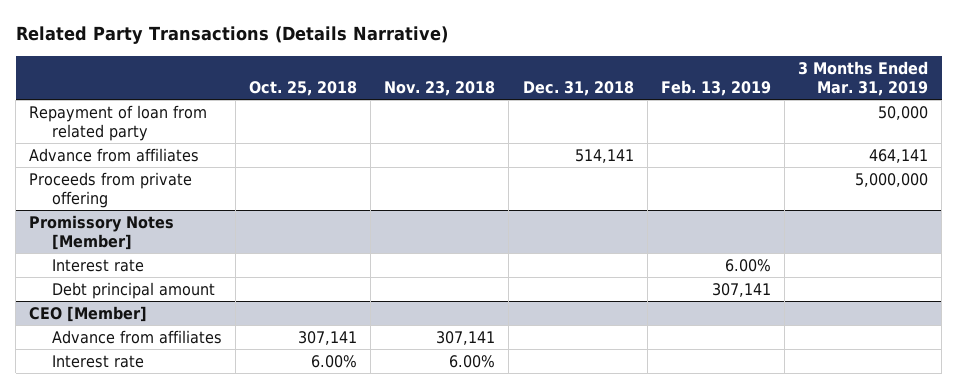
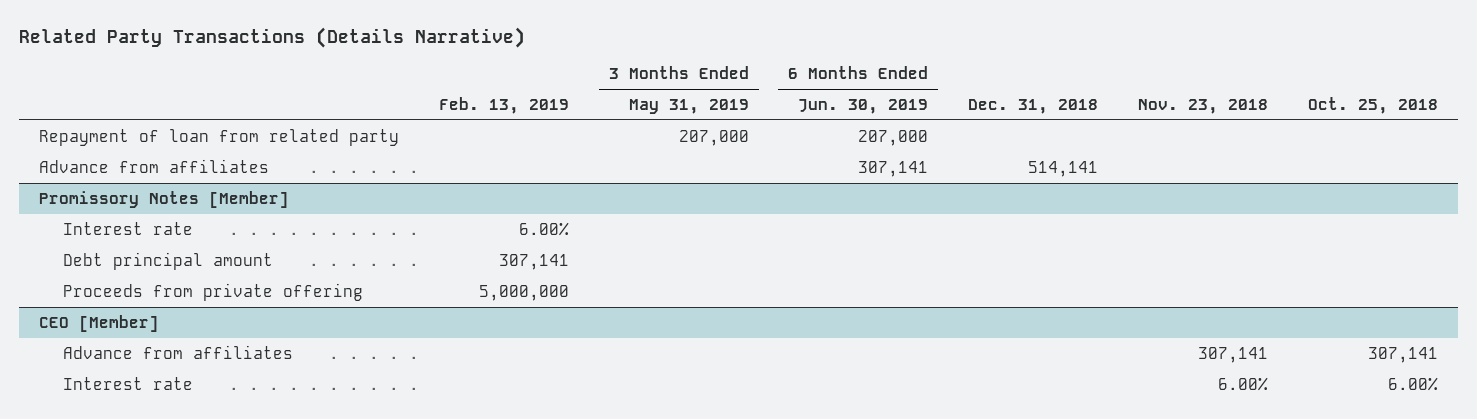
- | Oct. 25, 2018 | Nov. 23, 2018 | Dec. 31, 2018 | Feb. 13, 2019 | 3 Months Ended Mar. 31, 2019
+ | Feb. 13, 2019 | 3 Months Ended May 31, 2019 | 6 Months Ended Jun. 30, 2019 | Dec. 31, 2018 | Nov. 23, 2018 | Oct. 25, 2018
- Proceeds from private offering | | | | | 5,000,000
@ Promissory Notes [Member]
+ Proceeds from private offering | 5,000,000 | | | | |

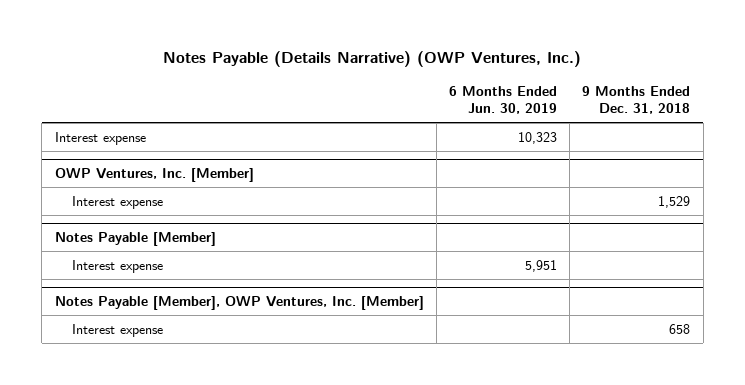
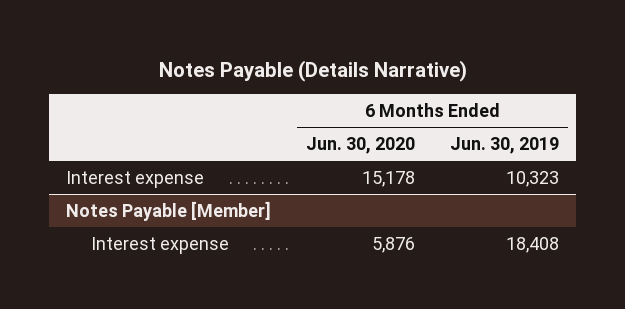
- Notes Payable (Details Narrative) (OWP Ventures, Inc.)
+ Notes Payable (Details Narrative)
- | 6 Months Ended Jun. 30, 2019 | 9 Months Ended Dec. 31, 2018
+ | 6 Months Ended Jun. 30, 2020 | 6 Months Ended Jun. 30, 2019
- OWP Ventures, Inc. [Member]
- Interest expense | | 1,529
@ Notes Payable [Member]
- Interest expense | 5,951 |
- Notes Payable [Member], OWP Ventures, Inc. [Member]
- Interest expense | | 658
@ Notes Payable [Member]
+ Interest expense | 5,876 | 18,408

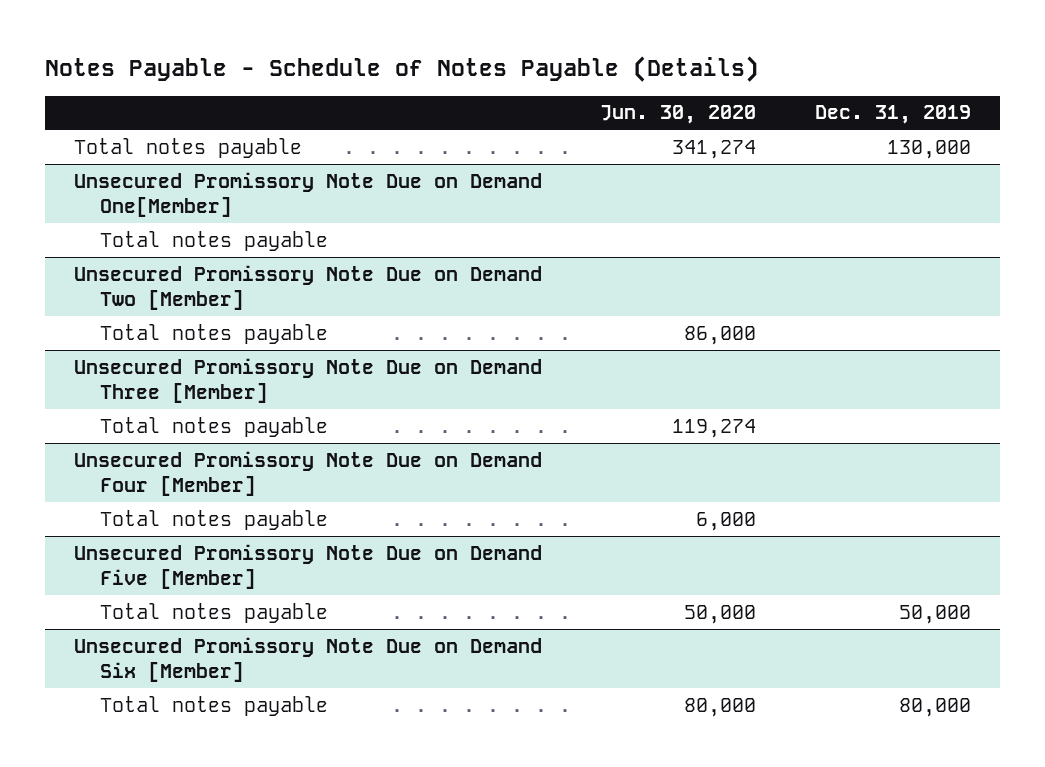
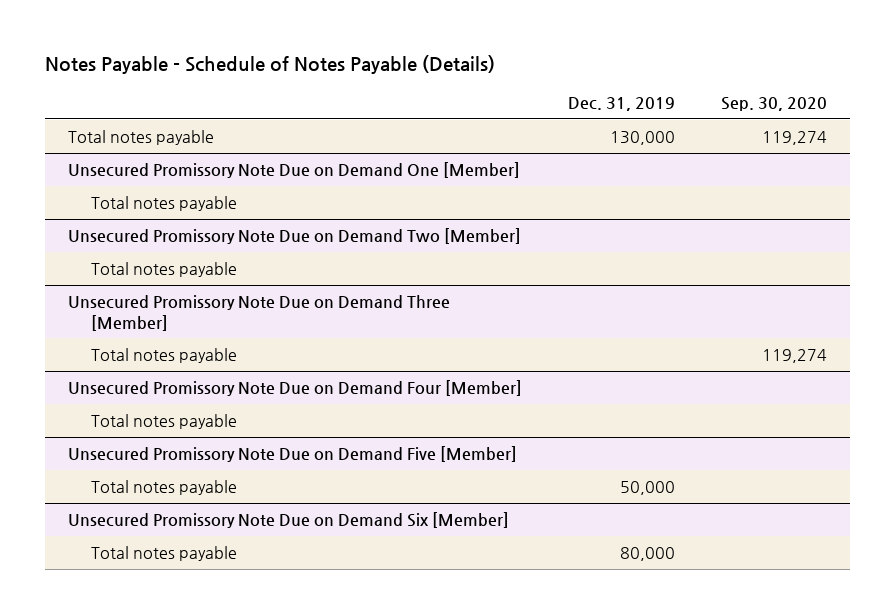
- | Jun. 30, 2020 | Dec. 31, 2019
+ | Dec. 31, 2019 | Sep. 30, 2020
- Unsecured Promissory Note Due on Demand One[Member]
+ Unsecured Promissory Note Due on Demand One [Member]

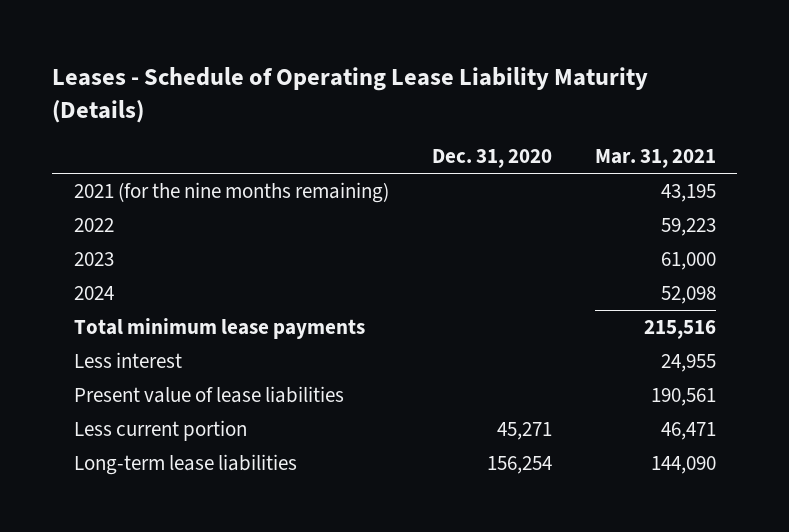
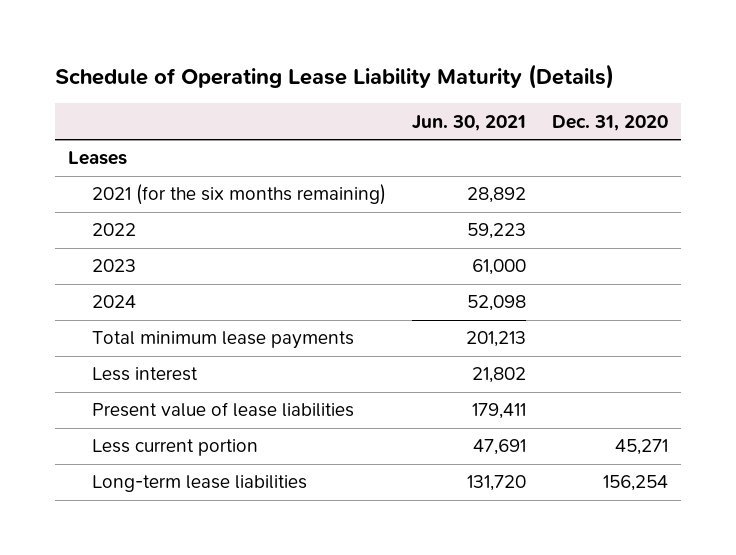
- Leases - Schedule of Operating Lease Liability Maturity (Details)
+ Schedule of Operating Lease Liability Maturity (Details)
- | Dec. 31, 2020 | Mar. 31, 2021
+ | Jun. 30, 2021 | Dec. 31, 2020
- 2021 (for the nine months remaining) | | 43,195
+ Leases
+ 2021 (for the six months remaining) | 28,892 |

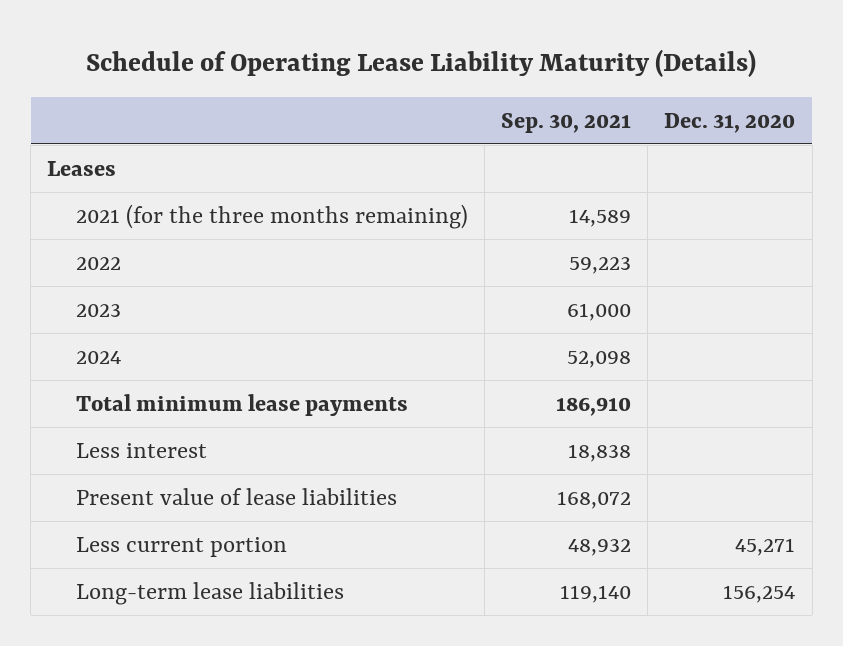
- | Jun. 30, 2021 | Dec. 31, 2020
+ | Sep. 30, 2021 | Dec. 31, 2020
- 2021 (for the six months remaining) | 28,892 |
+ 2021 (for the three months remaining) | 14,589 |

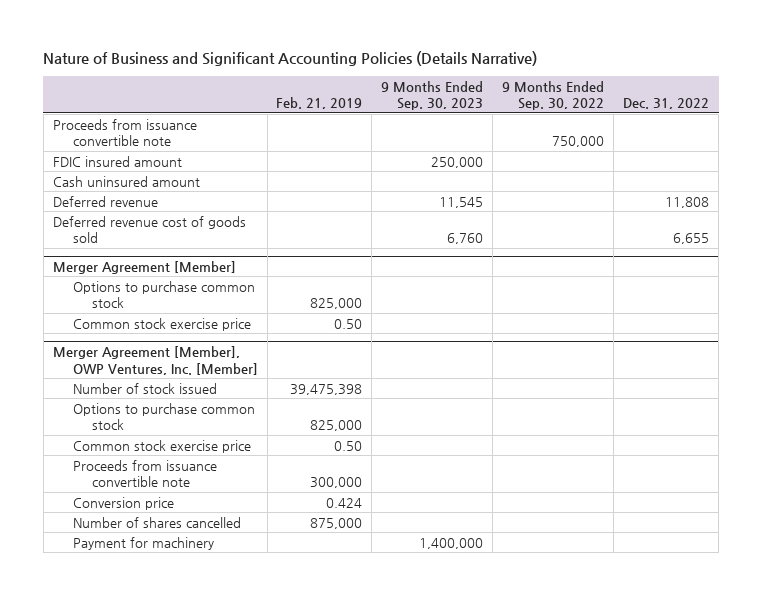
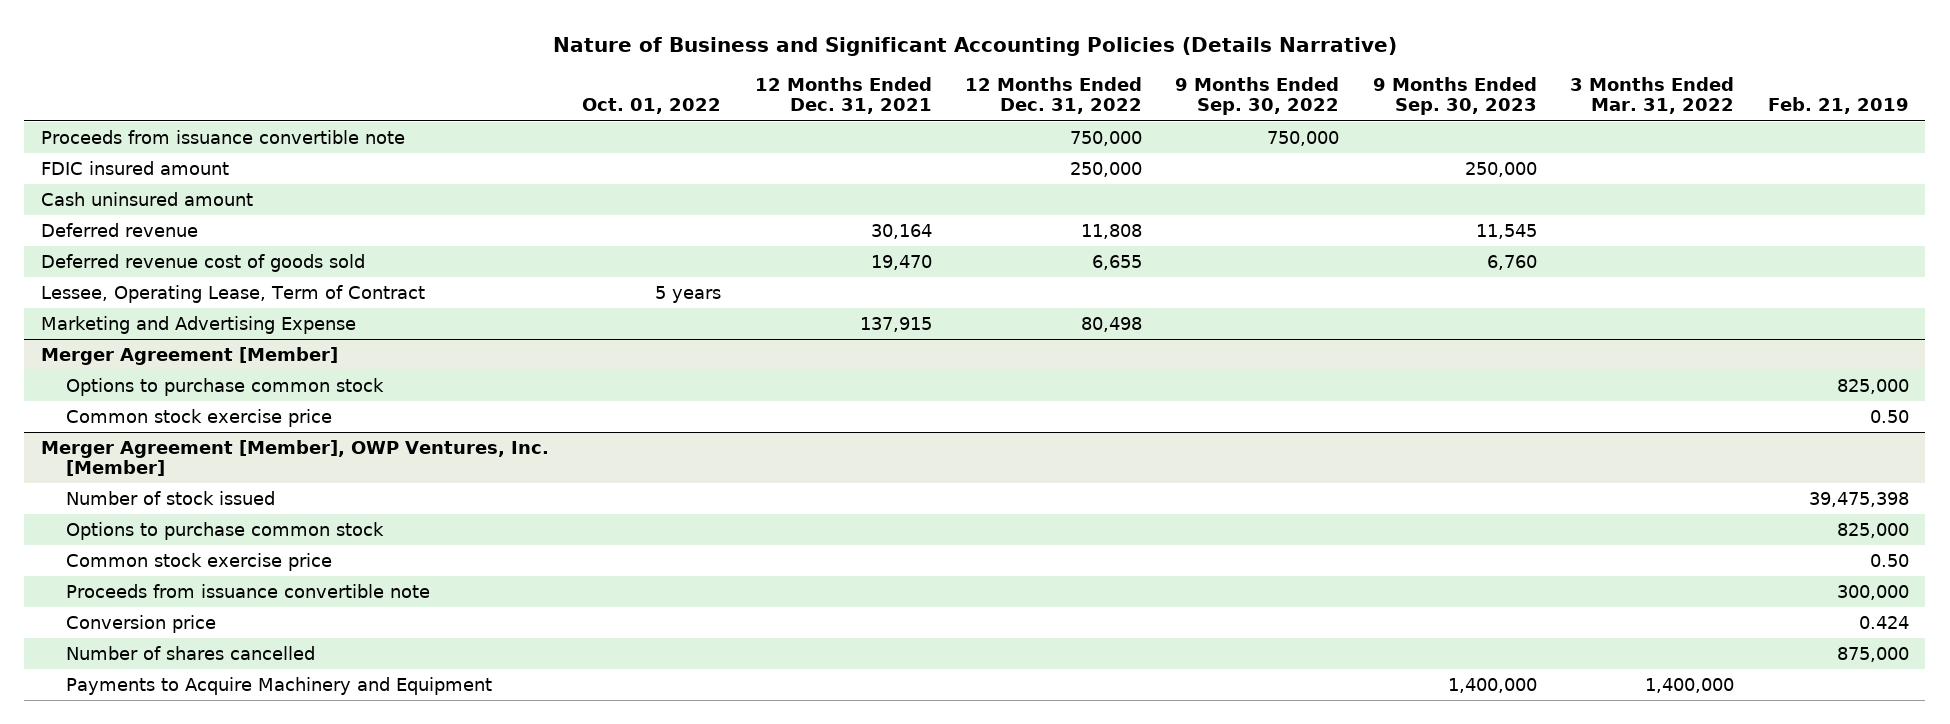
- | Feb. 21, 2019 | 9 Months Ended Sep. 30, 2023 | 9 Months Ended Sep. 30, 2022 | Dec. 31, 2022
+ | Oct. 01, 2022 | 12 Months Ended Dec. 31, 2021 | 12 Months Ended Dec. 31, 2022 | 9 Months Ended Sep. 30, 2022 | 9 Months Ended Sep. 30, 2023 | 3 Months Ended Mar. 31, 2022 | Feb. 21, 2019
+ Lessee, Operating Lease, Term of Contract | 5 years | | | | | |
+ Marketing and Advertising Expense | | 137,915 | 80,498 | | | |
@ Merger Agreement [Member], OWP Ventures, Inc. [Member]
- Payment for machinery | | 1,400,000 | |
+ Payments to Acquire Machinery and Equipment | | | | | 1,400,000 | 1,400,000 |

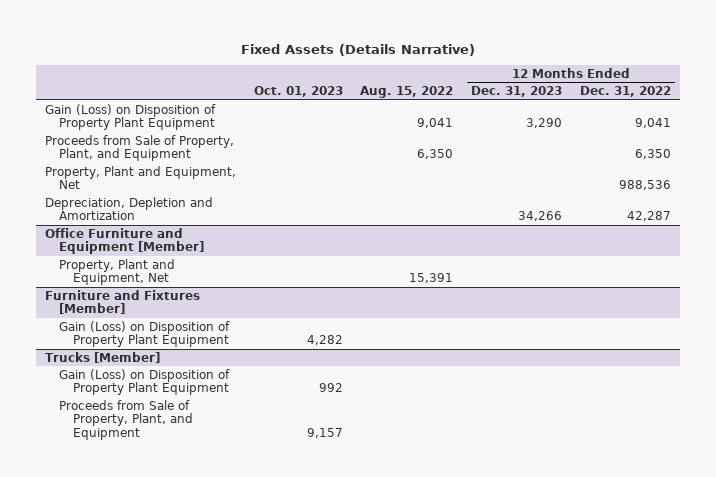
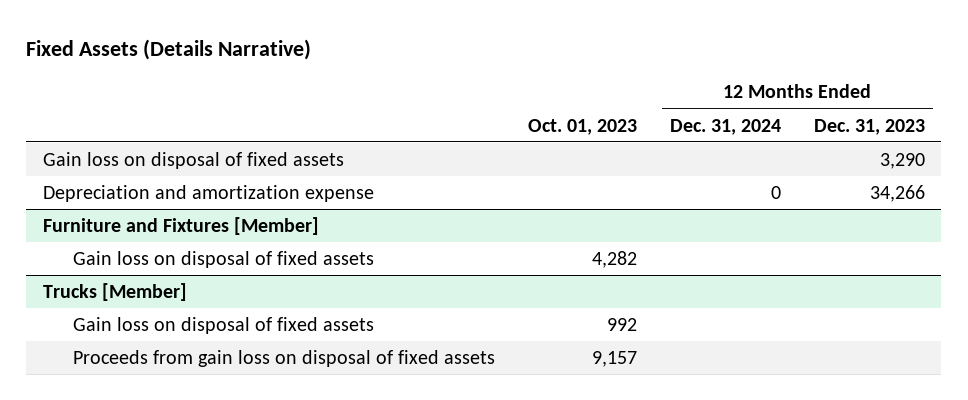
- | Oct. 01, 2023 | Aug. 15, 2022 | 12 Months Ended Dec. 31, 2023 | 12 Months Ended Dec. 31, 2022
+ | Oct. 01, 2023 | 12 Months Ended Dec. 31, 2024 | 12 Months Ended Dec. 31, 2023
- Gain (Loss) on Disposition of Property Plant Equipment | | 9,041 | 3,290 | 9,041
- Proceeds from Sale of Property, Plant, and Equipment | | 6,350 | | 6,350
- Property, Plant and Equipment, Net | | | | 988,536
- Depreciation, Depletion and Amortization | | | 34,266 | 42,287
- Office Furniture and Equipment [Member]
- Property, Plant and Equipment, Net | | 15,391 | |
+ Gain loss on disposal of fixed assets | | | 3,290
+ Depreciation and amortization expense | | 0 | 34,266
@ Furniture and Fixtures [Member]
- Gain (Loss) on Disposition of Property Plant Equipment | 4,282 | | |
+ Gain loss on disposal of fixed assets | 4,282 | |
@ Trucks [Member]
- Gain (Loss) on Disposition of Property Plant Equipment | 992 | | |
- Proceeds from Sale of Property, Plant, and Equipment | 9,157 | | |
+ Gain loss on disposal of fixed assets | 992 | |
+ Proceeds from gain loss on disposal of fixed assets | 9,157 | |

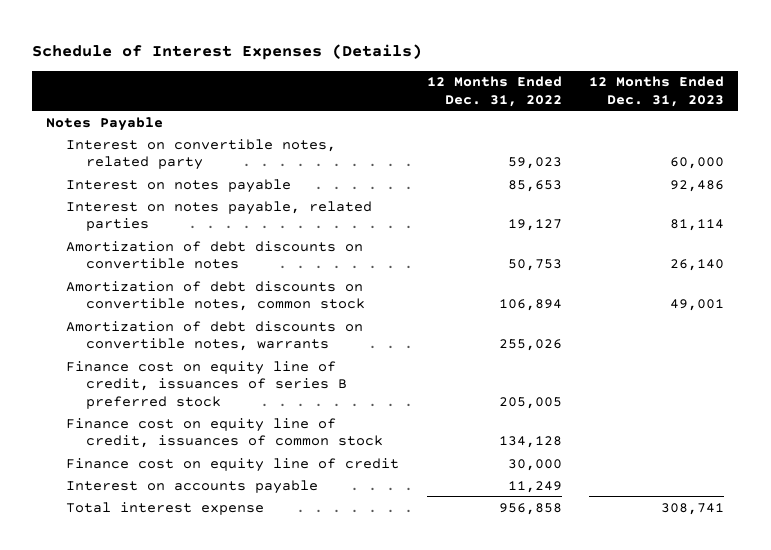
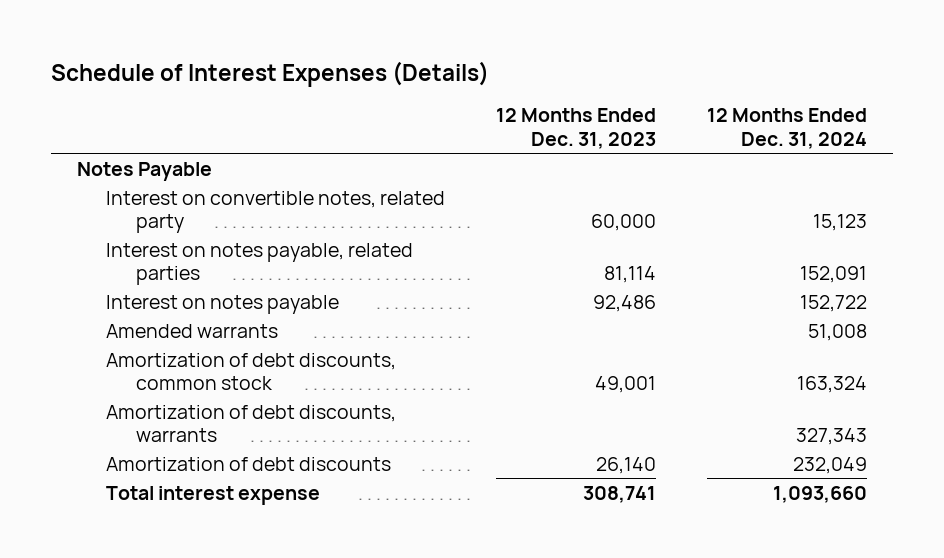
- | 12 Months Ended Dec. 31, 2022 | 12 Months Ended Dec. 31, 2023
+ | 12 Months Ended Dec. 31, 2023 | 12 Months Ended Dec. 31, 2024
- Amortization of debt discounts on convertible notes | 50,753 | 26,140
- Amortization of debt discounts on convertible notes, common stock | 106,894 | 49,001
- Amortization of debt discounts on convertible notes, warrants | 255,026 |
- Finance cost on equity line of credit, issuances of series B preferred stock | 205,005 |
- Finance cost on equity line of credit, issuances of common stock | 134,128 |
- Finance cost on equity line of credit | 30,000 |
- Interest on accounts payable | 11,249 |
moved down: Interest on notes payable | 92,486 | 152,722
+ Amended warrants | | 51,008
+ Amortization of debt discounts, common stock | 49,001 | 163,324
+ Amortization of debt discounts, warrants | | 327,343
+ Amortization of debt discounts | 26,140 | 232,049

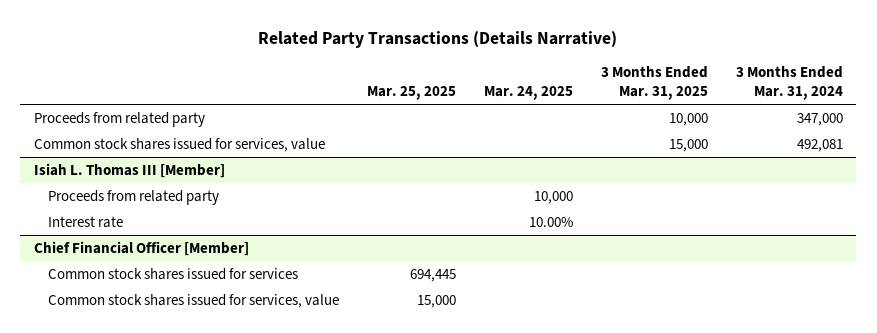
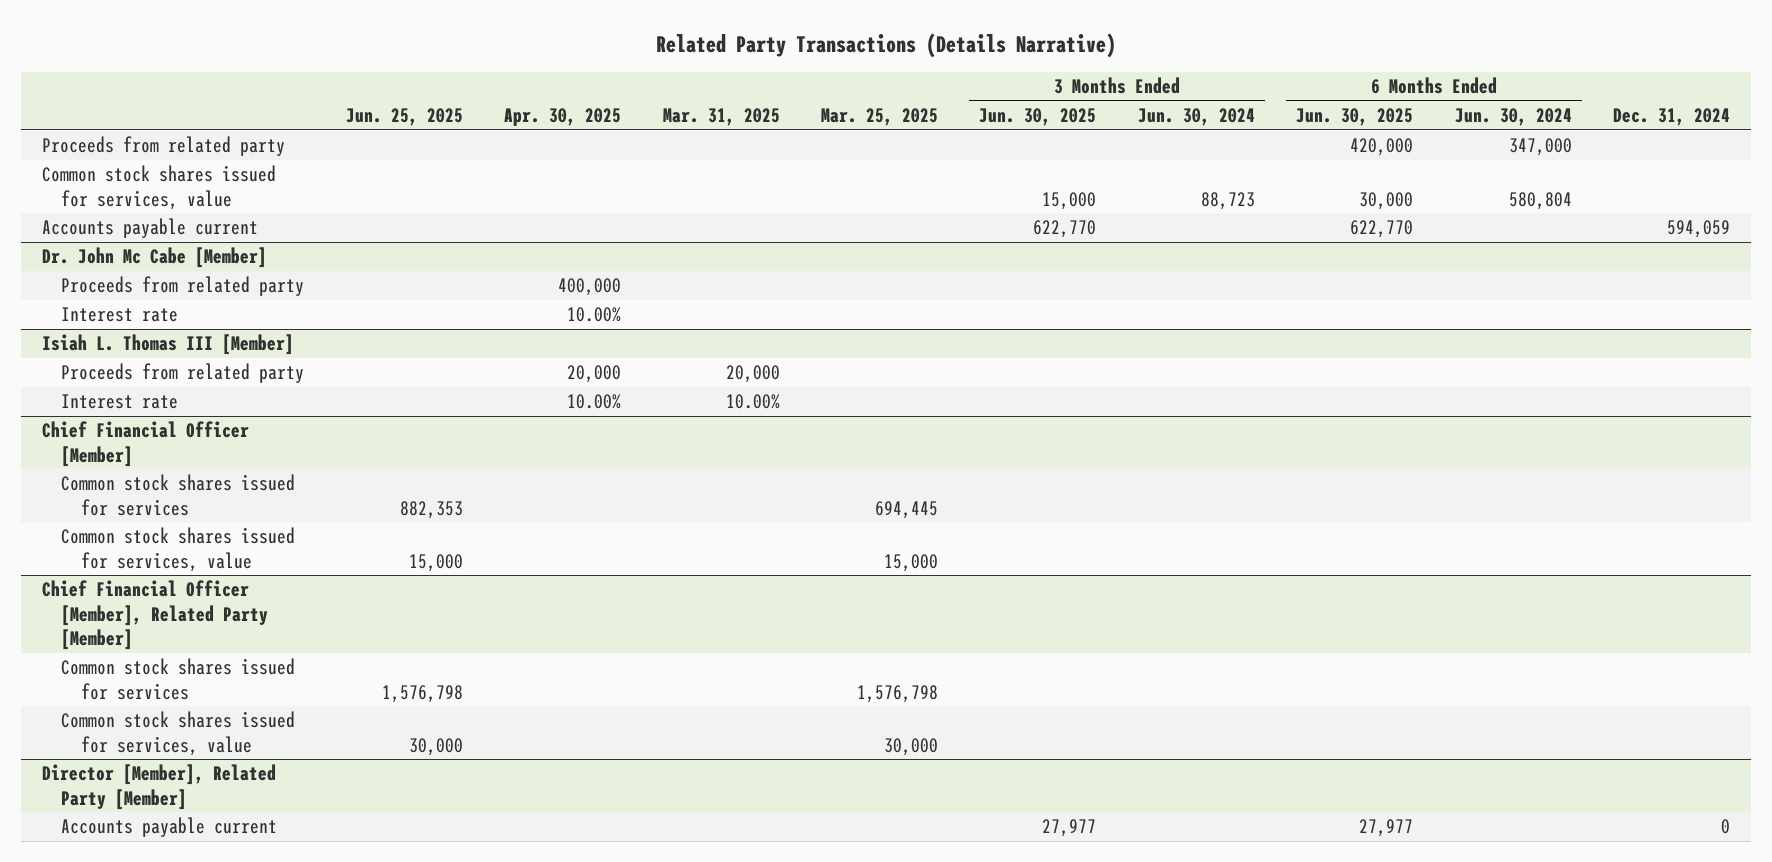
- | Mar. 25, 2025 | Mar. 24, 2025 | 3 Months Ended Mar. 31, 2025 | 3 Months Ended Mar. 31, 2024
+ | Jun. 25, 2025 | Apr. 30, 2025 | Mar. 31, 2025 | Mar. 25, 2025 | 3 Months Ended Jun. 30, 2025 | 3 Months Ended Jun. 30, 2024 | 6 Months Ended Jun. 30, 2025 | 6 Months Ended Jun. 30, 2024 | Dec. 31, 2024
+ Accounts payable current | | | | | 622,770 | | 622,770 | | 594,059
+ Dr. John Mc Cabe [Member]
+ Proceeds from related party | | 400,000 | | | | | | |
+ Interest rate | | 10.00% | | | | | | |
+ Chief Financial Officer [Member], Related Party [Member]
+ Common stock shares issued for services | 1,576,798 | | | 1,576,798 | | | | |
+ Common stock shares issued for services, value | 30,000 | | | 30,000 | | | | |
+ Director [Member], Related Party [Member]
+ Accounts payable current | | | | | 27,977 | | 27,977 | | 0

